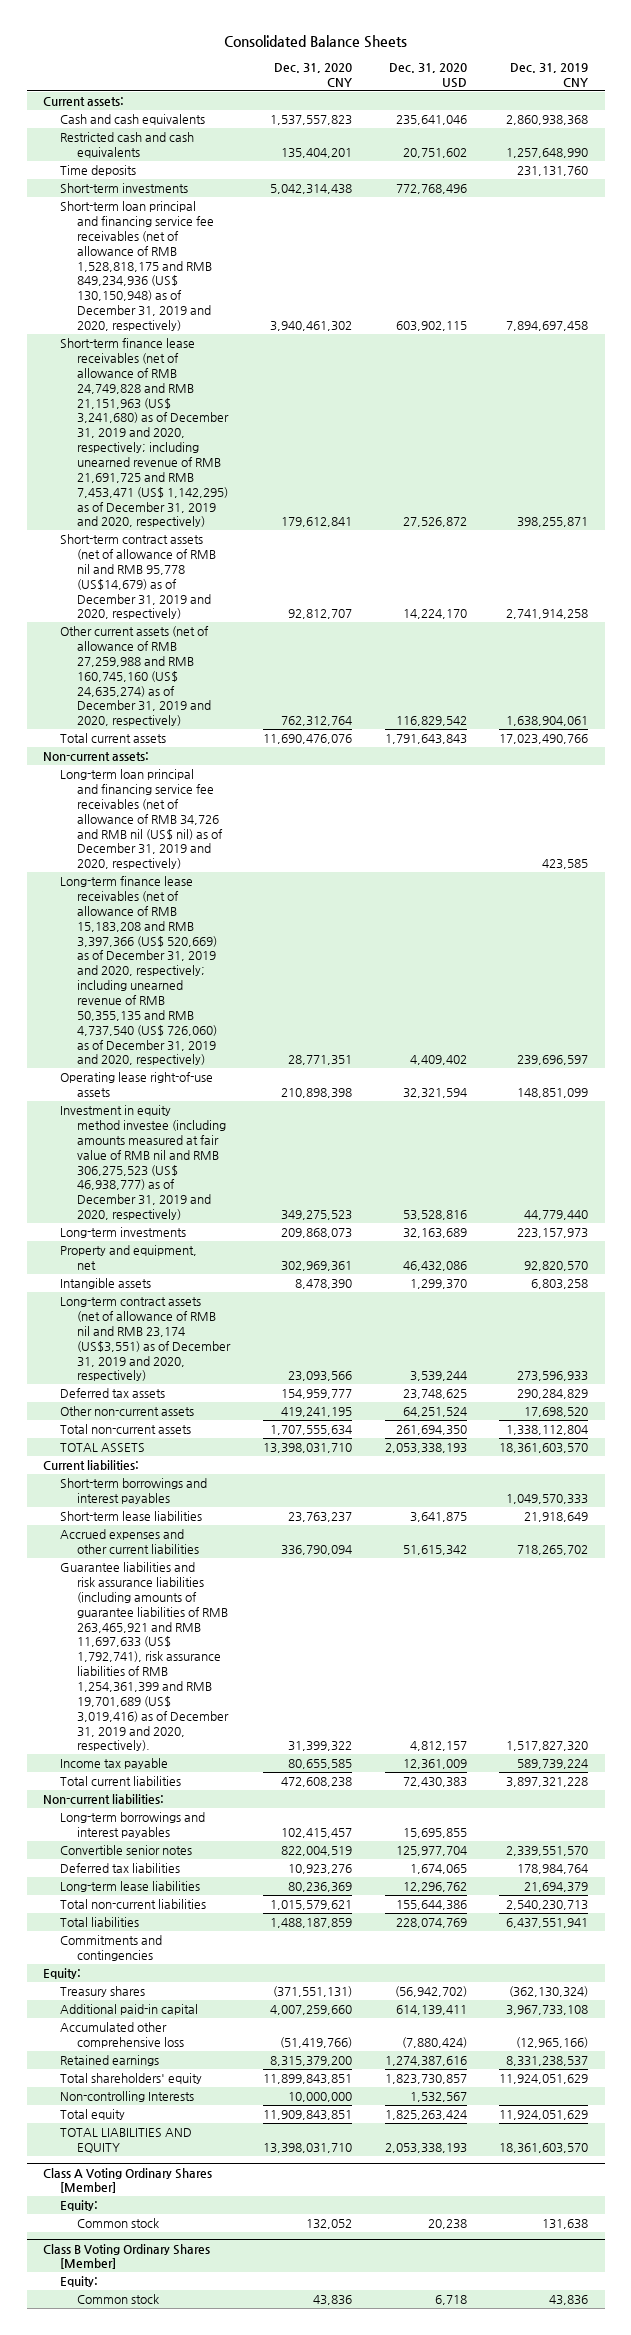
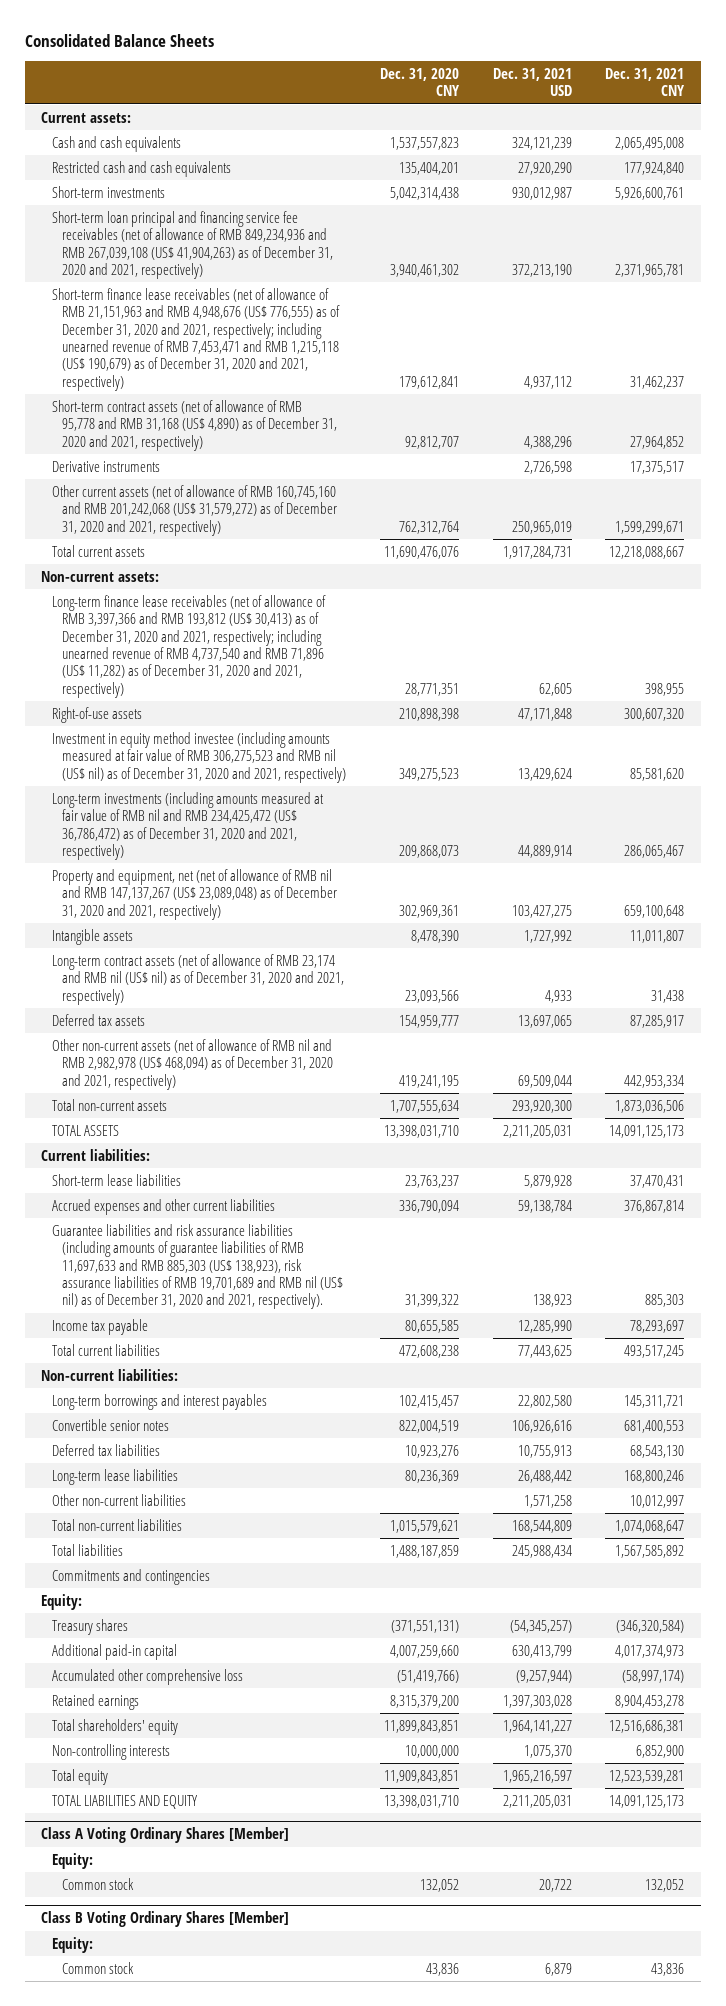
- | Dec. 31, 2020 CNY | Dec. 31, 2020 USD | Dec. 31, 2019 CNY
+ | Dec. 31, 2020 CNY | Dec. 31, 2021 USD | Dec. 31, 2021 CNY
- Time deposits | | | 231,131,760
- Short-term loan principal and financing service fee receivables (net of allowance of RMB 1,528,818,175 and RMB 849,234,936 (US$ 130,150,948) as of December 31, 2019 and 2020, respectively) | 3,940,461,302 | 603,902,115 | 7,894,697,458
- Short-term finance lease receivables (net of allowance of RMB 24,749,828 and RMB 21,151,963 (US$ 3,241,680) as of December 31, 2019 and 2020, respectively; including unearned revenue of RMB 21,691,725 and RMB 7,453,471 (US$ 1,142,295) as of December 31, 2019 and 2020, respectively) | 179,612,841 | 27,526,872 | 398,255,871
- Short-term contract assets (net of allowance of RMB nil and RMB 95,778 (US$14,679) as of December 31, 2019 and 2020, respectively) | 92,812,707 | 14,224,170 | 2,741,914,258
- Other current assets (net of allowance of RMB 27,259,988 and RMB 160,745,160 (US$ 24,635,274) as of December 31, 2019 and 2020, respectively) | 762,312,764 | 116,829,542 | 1,638,904,061
+ Short-term loan principal and financing service fee receivables (net of allowance of RMB 849,234,936 and RMB 267,039,108 (US$ 41,904,263) as of December 31, 2020 and 2021, respectively) | 3,940,461,302 | 372,213,190 | 2,371,965,781
+ Short-term finance lease receivables (net of allowance of RMB 21,151,963 and RMB 4,948,676 (US$ 776,555) as of December 31, 2020 and 2021, respectively; including unearned revenue of RMB 7,453,471 and RMB 1,215,118 (US$ 190,679) as of December 31, 2020 and 2021, respectively) | 179,612,841 | 4,937,112 | 31,462,237
+ Short-term contract assets (net of allowance of RMB 95,778 and RMB 31,168 (US$ 4,890) as of December 31, 2020 and 2021, respectively) | 92,812,707 | 4,388,296 | 27,964,852
+ Derivative instruments | | 2,726,598 | 17,375,517
+ Other current assets (net of allowance of RMB 160,745,160 and RMB 201,242,068 (US$ 31,579,272) as of December 31, 2020 and 2021, respectively) | 762,312,764 | 250,965,019 | 1,599,299,671
- Long-term loan principal and financing service fee receivables (net of allowance of RMB 34,726 and RMB nil (US$ nil) as of December 31, 2019 and 2020, respectively) | | | 423,585
- Long-term finance lease receivables (net of allowance of RMB 15,183,208 and RMB 3,397,366 (US$ 520,669) as of December 31, 2019 and 2020, respectively; including unearned revenue of RMB 50,355,135 and RMB 4,737,540 (US$ 726,060) as of December 31, 2019 and 2020, respectively) | 28,771,351 | 4,409,402 | 239,696,597
- Operating lease right-of-use assets | 210,898,398 | 32,321,594 | 148,851,099
- Investment in equity method investee (including amounts measured at fair value of RMB nil and RMB 306,275,523 (US$ 46,938,777) as of December 31, 2019 and 2020, respectively) | 349,275,523 | 53,528,816 | 44,779,440
- Long-term investments | 209,868,073 | 32,163,689 | 223,157,973
- Property and equipment, net | 302,969,361 | 46,432,086 | 92,820,570
+ Long-term finance lease receivables (net of allowance of RMB 3,397,366 and RMB 193,812 (US$ 30,413) as of December 31, 2020 and 2021, respectively; including unearned revenue of RMB 4,737,540 and RMB 71,896 (US$ 11,282) as of December 31, 2020 and 2021, respectively) | 28,771,351 | 62,605 | 398,955
+ Right-of-use assets | 210,898,398 | 47,171,848 | 300,607,320
+ Investment in equity method investee (including amounts measured at fair value of RMB 306,275,523 and RMB nil (US$ nil) as of December 31, 2020 and 2021, respectively) | 349,275,523 | 13,429,624 | 85,581,620
+ Long-term investments (including amounts measured at fair value of RMB nil and RMB 234,425,472 (US$ 36,786,472) as of December 31, 2020 and 2021, respectively) | 209,868,073 | 44,889,914 | 286,065,467
+ Property and equipment, net (net of allowance of RMB nil and RMB 147,137,267 (US$ 23,089,048) as of December 31, 2020 and 2021, respectively) | 302,969,361 | 103,427,275 | 659,100,648
- Long-term contract assets (net of allowance of RMB nil and RMB 23,174 (US$3,551) as of December 31, 2019 and 2020, respectively) | 23,093,566 | 3,539,244 | 273,596,933
+ Long-term contract assets (net of allowance of RMB 23,174 and RMB nil (US$ nil) as of December 31, 2020 and 2021, respectively) | 23,093,566 | 4,933 | 31,438
- Other non-current assets | 419,241,195 | 64,251,524 | 17,698,520
+ Other non-current assets (net of allowance of RMB nil and RMB 2,982,978 (US$ 468,094) as of December 31, 2020 and 2021, respectively) | 419,241,195 | 69,509,044 | 442,953,334
- Short-term borrowings and interest payables | | | 1,049,570,333
- Guarantee liabilities and risk assurance liabilities (including amounts of guarantee liabilities of RMB 263,465,921 and RMB 11,697,633 (US$ 1,792,741), risk assurance liabilities of RMB 1,254,361,399 and RMB 19,701,689 (US$ 3,019,416) as of December 31, 2019 and 2020, respectively). | 31,399,322 | 4,812,157 | 1,517,827,320
+ Guarantee liabilities and risk assurance liabilities (including amounts of guarantee liabilities of RMB 11,697,633 and RMB 885,303 (US$ 138,923), risk assurance liabilities of RMB 19,701,689 and RMB nil (US$ nil) as of December 31, 2020 and 2021, respectively). | 31,399,322 | 138,923 | 885,303
+ Other non-current liabilities | | 1,571,258 | 10,012,997
- Non-controlling Interests | 10,000,000 | 1,532,567 |
+ Non-controlling interests | 10,000,000 | 1,075,370 | 6,852,900

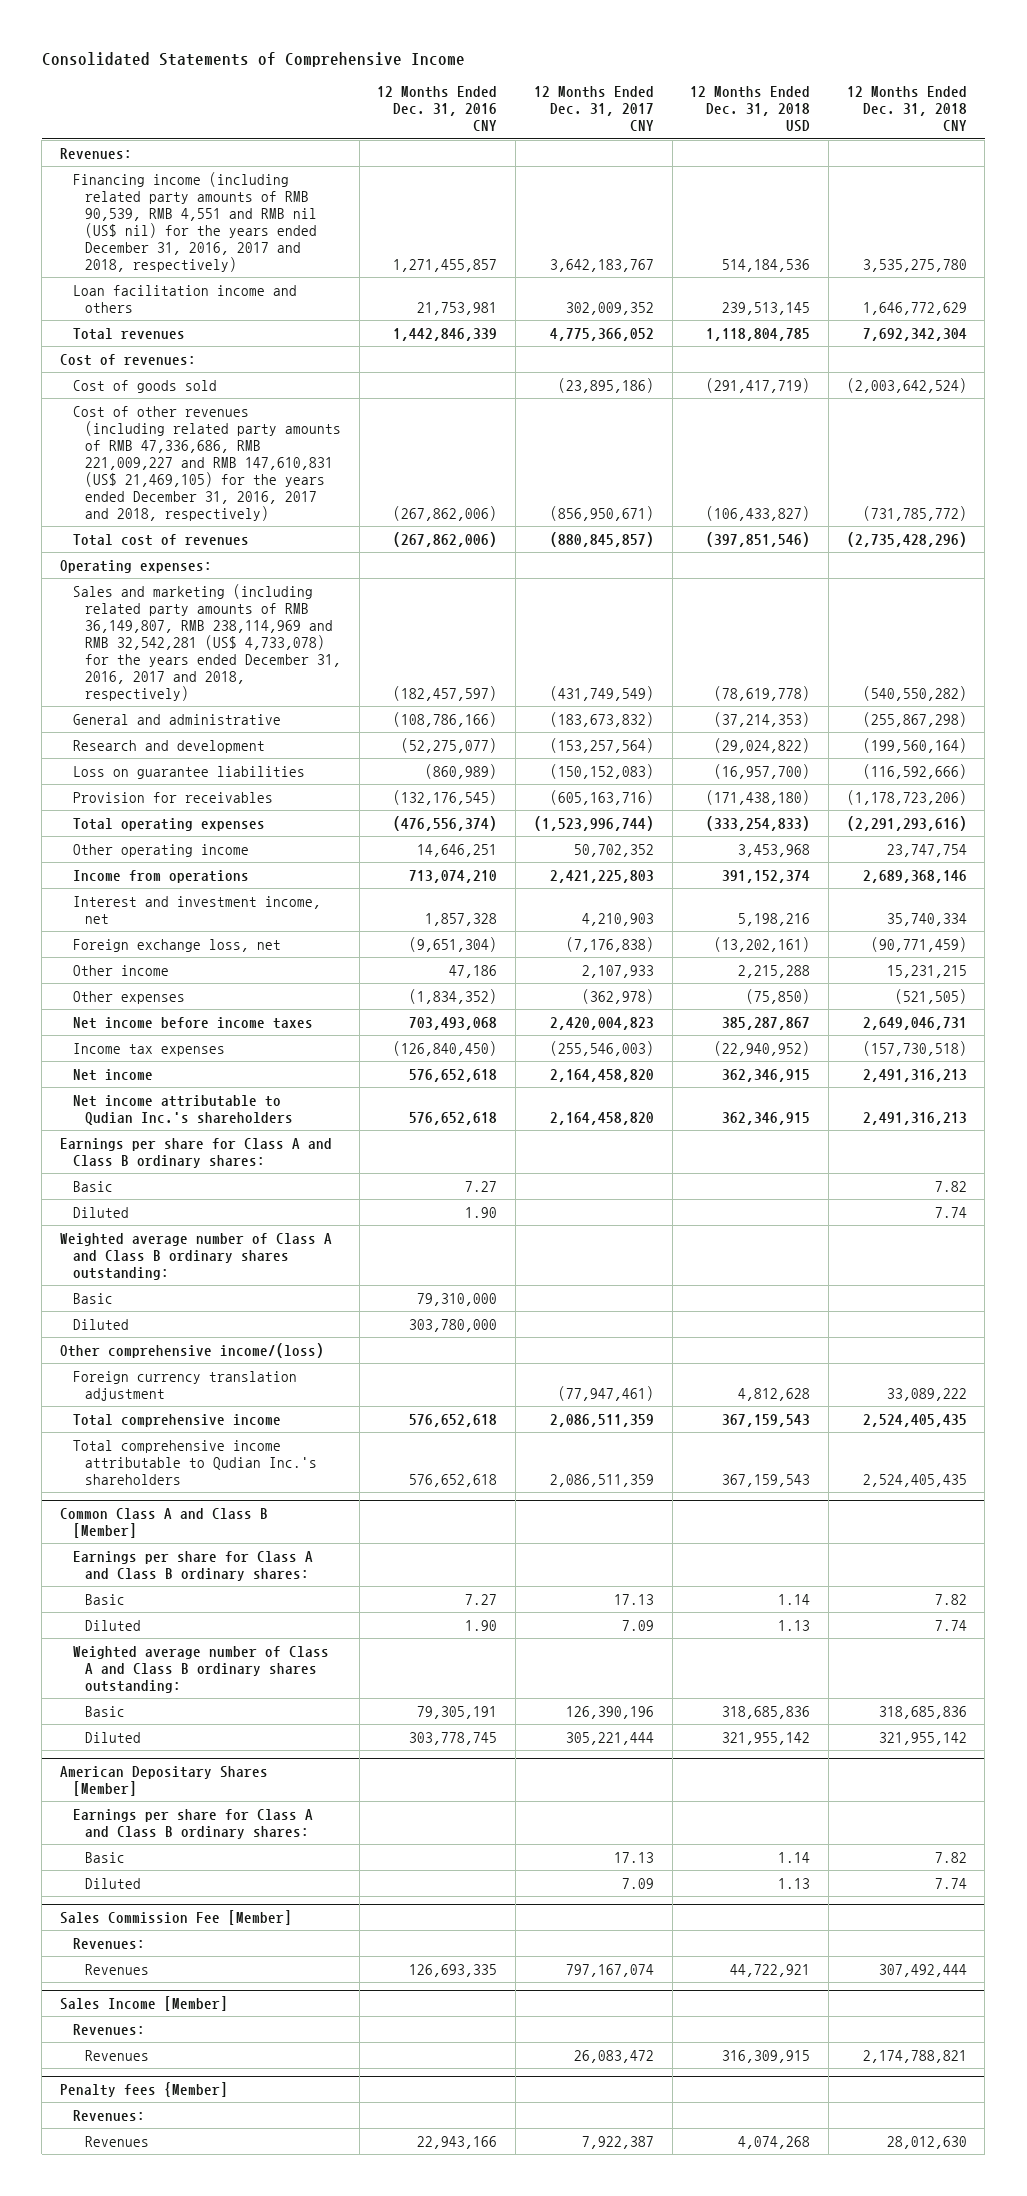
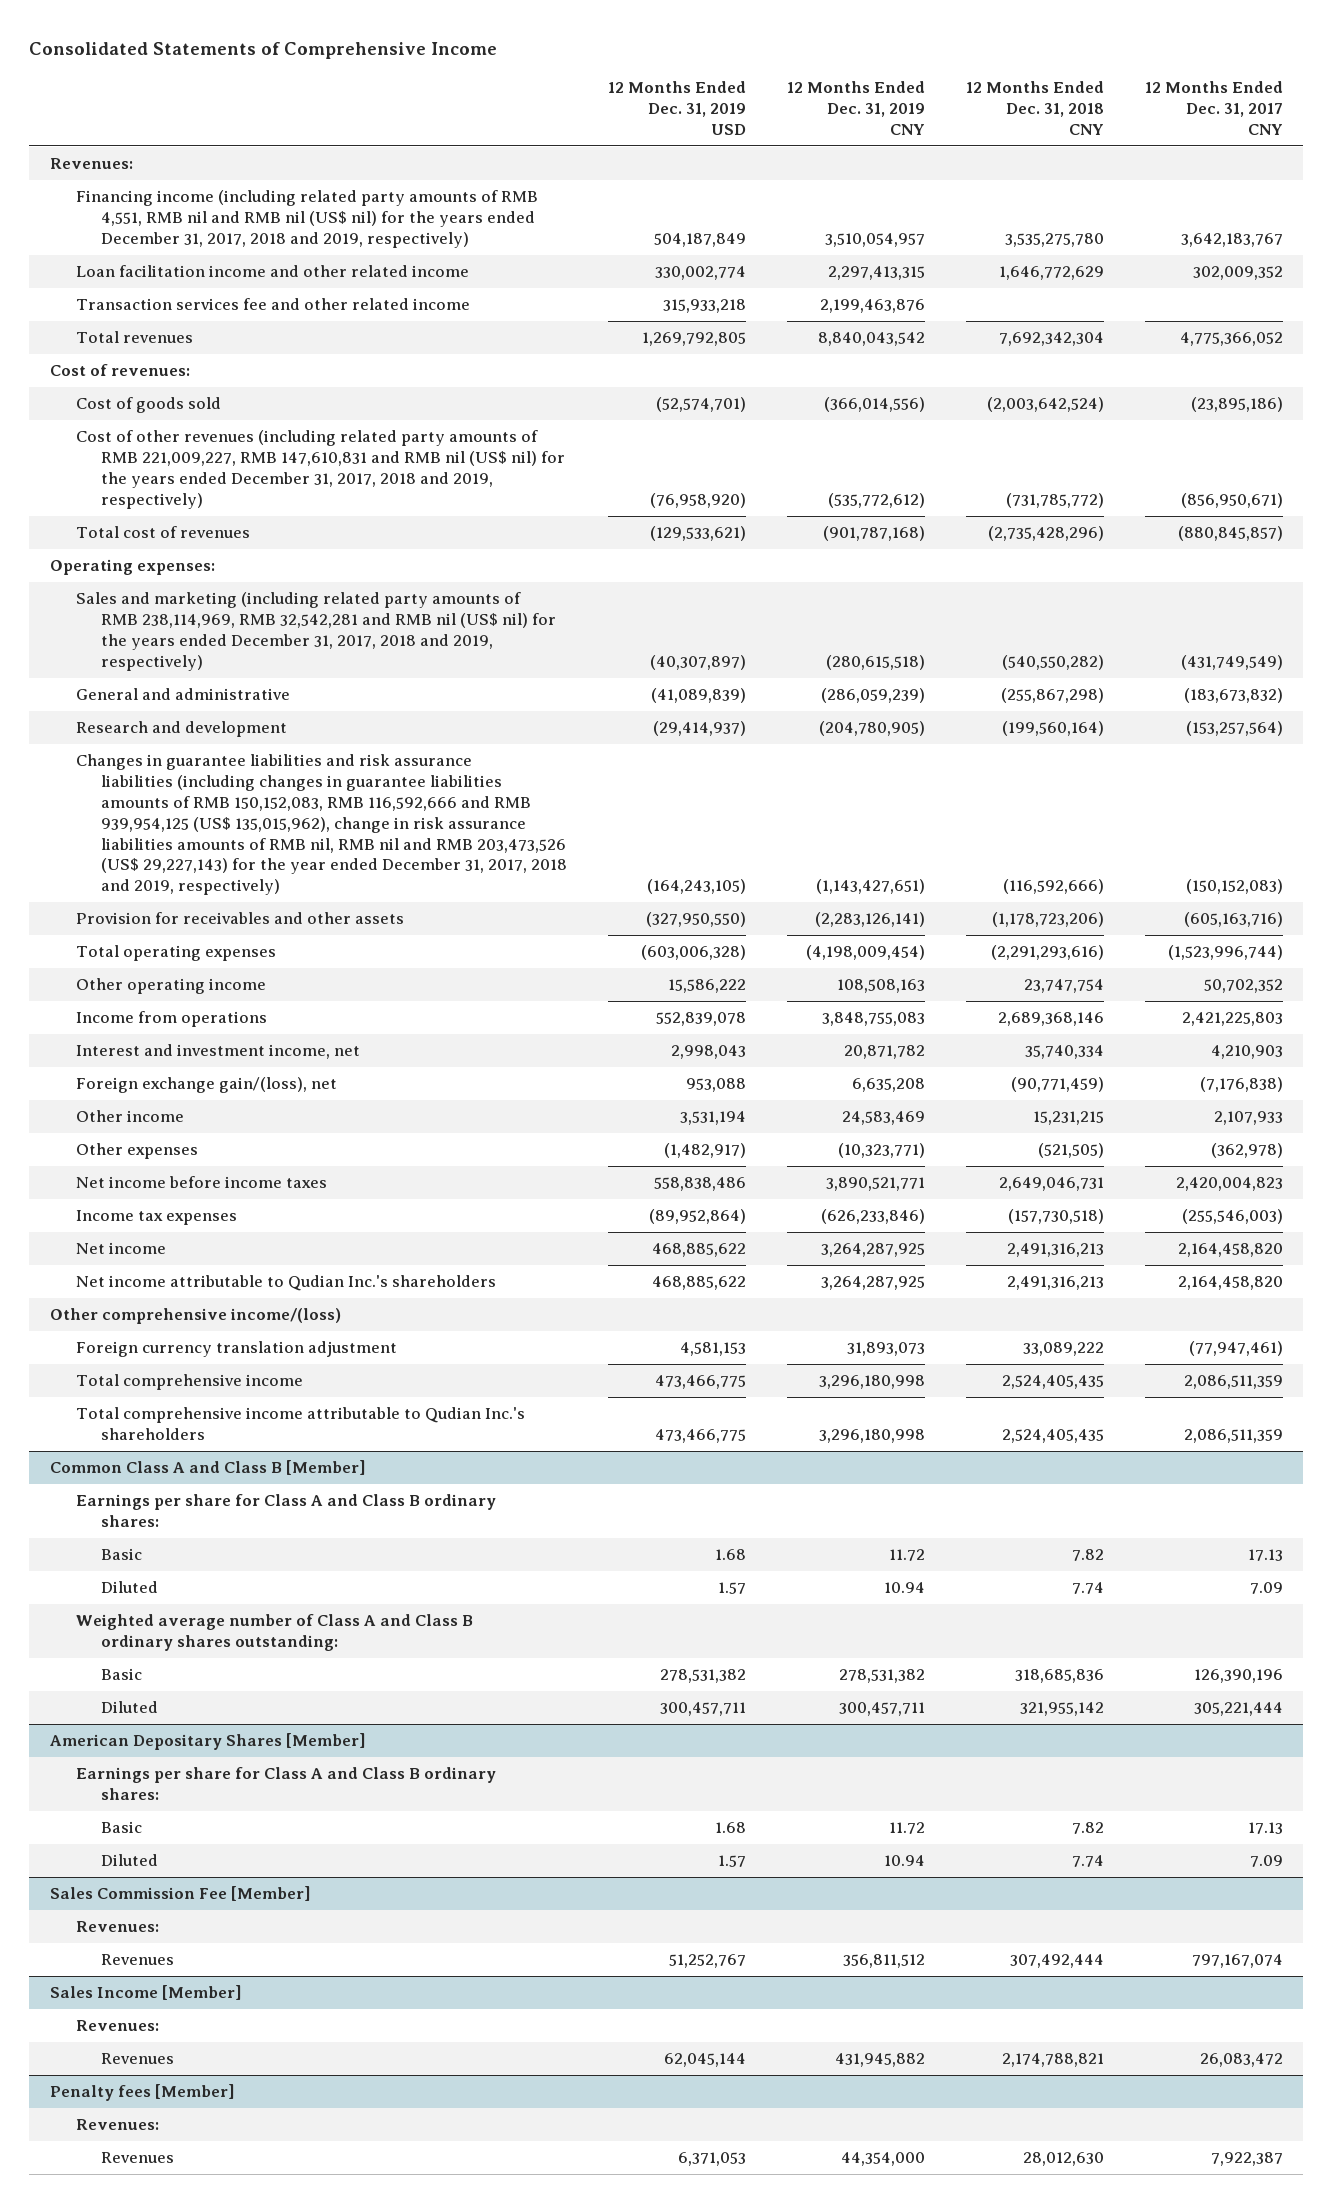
- | 12 Months Ended Dec. 31, 2016 CNY | 12 Months Ended Dec. 31, 2017 CNY | 12 Months Ended Dec. 31, 2018 USD | 12 Months Ended Dec. 31, 2018 CNY
+ | 12 Months Ended Dec. 31, 2019 USD | 12 Months Ended Dec. 31, 2019 CNY | 12 Months Ended Dec. 31, 2018 CNY | 12 Months Ended Dec. 31, 2017 CNY
- Financing income (including related party amounts of RMB 90,539, RMB 4,551 and RMB nil (US$ nil) for the years ended December 31, 2016, 2017 and 2018, respectively) | 1,271,455,857 | 3,642,183,767 | 514,184,536 | 3,535,275,780
- Loan facilitation income and others | 21,753,981 | 302,009,352 | 239,513,145 | 1,646,772,629
+ Financing income (including related party amounts of RMB 4,551, RMB nil and RMB nil (US$ nil) for the years ended December 31, 2017, 2018 and 2019, respectively) | 504,187,849 | 3,510,054,957 | 3,535,275,780 | 3,642,183,767
+ Loan facilitation income and other related income | 330,002,774 | 2,297,413,315 | 1,646,772,629 | 302,009,352
+ Transaction services fee and other related income | 315,933,218 | 2,199,463,876 | |
- Cost of other revenues (including related party amounts of RMB 47,336,686, RMB 221,009,227 and RMB 147,610,831 (US$ 21,469,105) for the years ended December 31, 2016, 2017 and 2018, respectively) | (267,862,006) | (856,950,671) | (106,433,827) | (731,785,772)
+ Cost of other revenues (including related party amounts of RMB 221,009,227, RMB 147,610,831 and RMB nil (US$ nil) for the years ended December 31, 2017, 2018 and 2019, respectively) | (76,958,920) | (535,772,612) | (731,785,772) | (856,950,671)
- Sales and marketing (including related party amounts of RMB 36,149,807, RMB 238,114,969 and RMB 32,542,281 (US$ 4,733,078) for the years ended December 31, 2016, 2017 and 2018, respectively) | (182,457,597) | (431,749,549) | (78,619,778) | (540,550,282)
+ Sales and marketing (including related party amounts of RMB 238,114,969, RMB 32,542,281 and RMB nil (US$ nil) for the years ended December 31, 2017, 2018 and 2019, respectively) | (40,307,897) | (280,615,518) | (540,550,282) | (431,749,549)
- Loss on guarantee liabilities | (860,989) | (150,152,083) | (16,957,700) | (116,592,666)
- Provision for receivables | (132,176,545) | (605,163,716) | (171,438,180) | (1,178,723,206)
+ Changes in guarantee liabilities and risk assurance liabilities (including changes in guarantee liabilities amounts of RMB 150,152,083, RMB 116,592,666 and RMB 939,954,125 (US$ 135,015,962), change in risk assurance liabilities amounts of RMB nil, RMB nil and RMB 203,473,526 (US$ 29,227,143) for the year ended December 31, 2017, 2018 and 2019, respectively) | (164,243,105) | (1,143,427,651) | (116,592,666) | (150,152,083)
+ Provision for receivables and other assets | (327,950,550) | (2,283,126,141) | (1,178,723,206) | (605,163,716)
- Foreign exchange loss, net | (9,651,304) | (7,176,838) | (13,202,161) | (90,771,459)
+ Foreign exchange gain/(loss), net | 953,088 | 6,635,208 | (90,771,459) | (7,176,838)
- Earnings per share for Class A and Class B ordinary shares:
- Basic | 7.27 | | | 7.82
- Diluted | 1.90 | | | 7.74
- Weighted average number of Class A and Class B ordinary shares outstanding:
- Basic | 79,310,000 | | |
- Diluted | 303,780,000 | | |
- Penalty fees {Member]
+ Penalty fees [Member]

